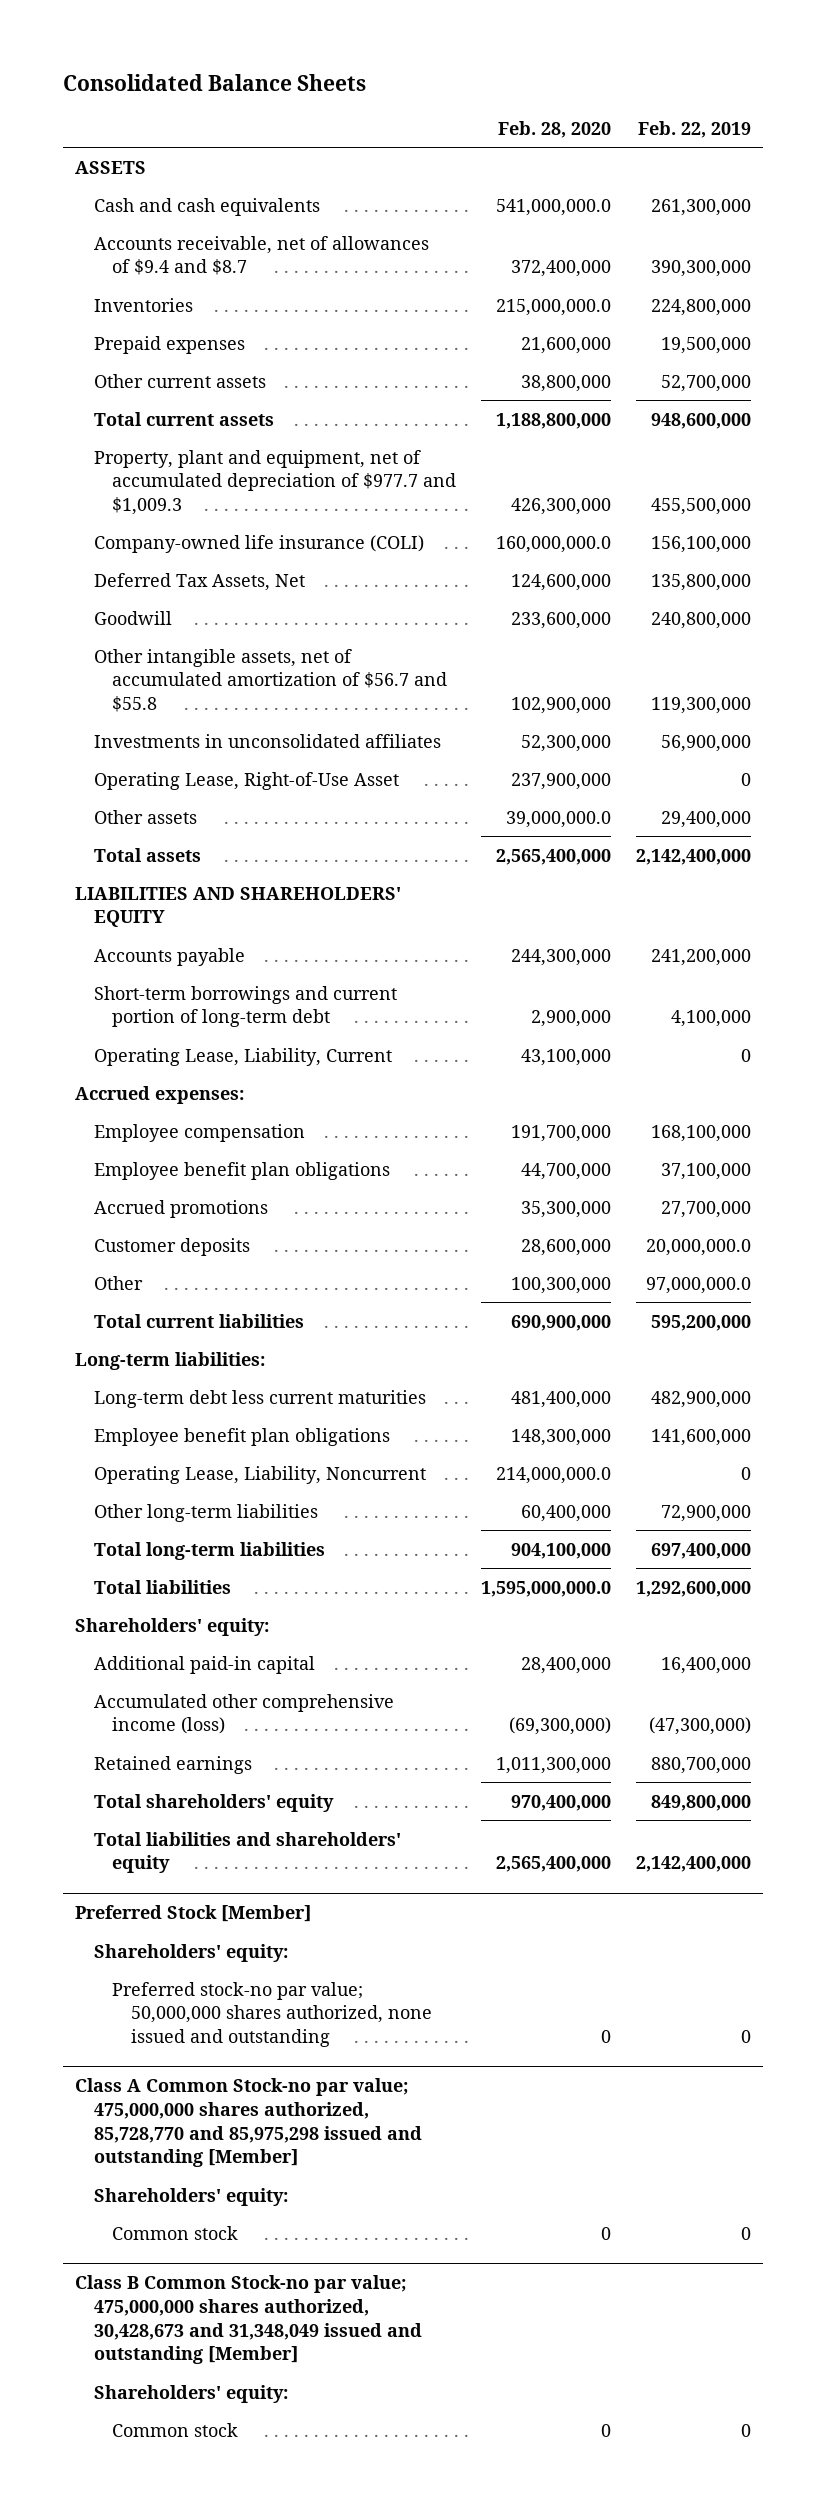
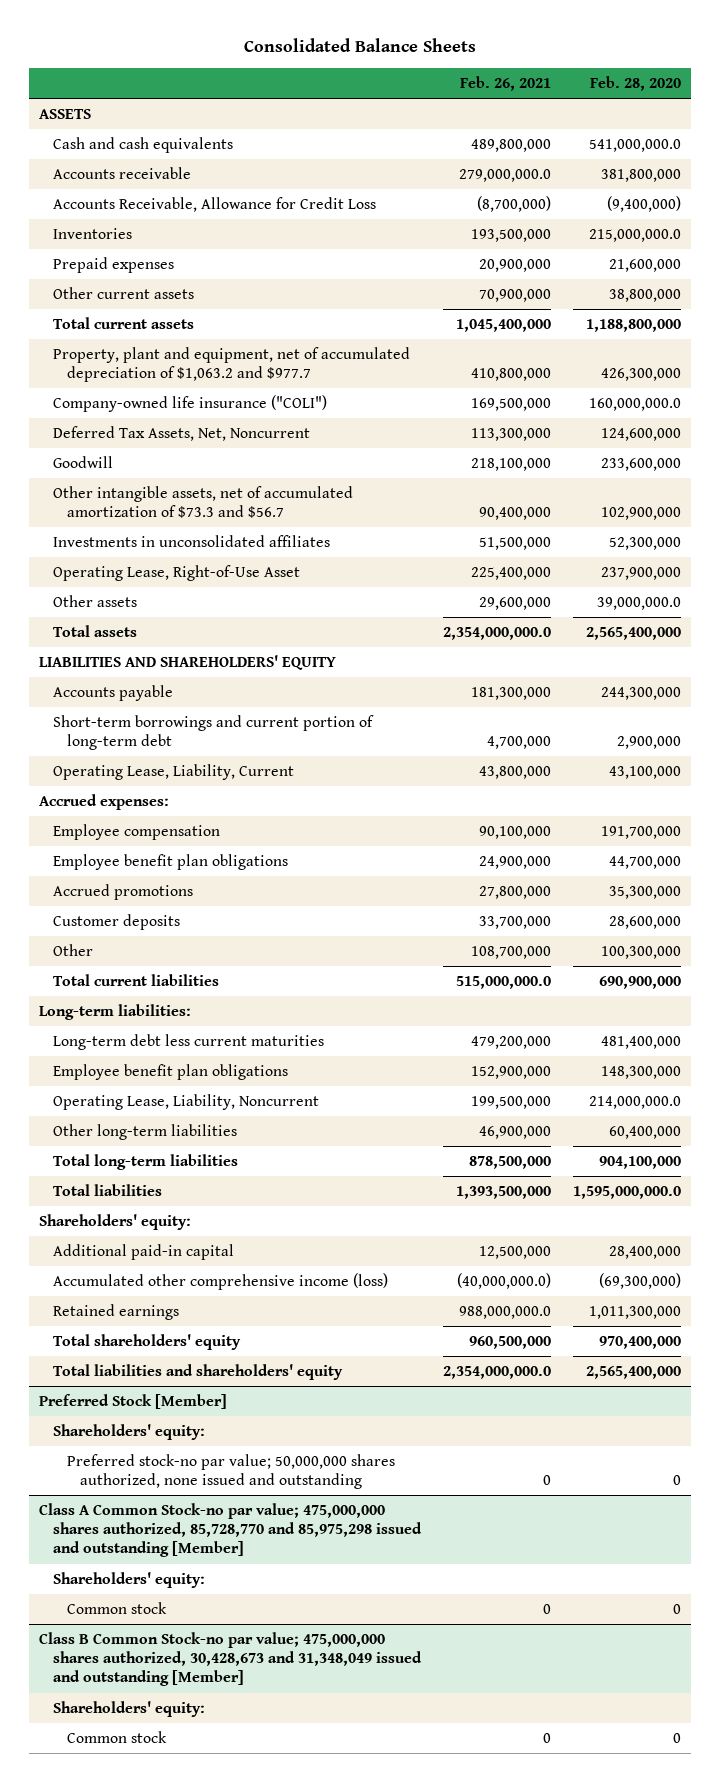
- | Feb. 28, 2020 | Feb. 22, 2019
+ | Feb. 26, 2021 | Feb. 28, 2020
- Accounts receivable, net of allowances of $9.4 and $8.7 | 372,400,000 | 390,300,000
+ Accounts receivable | 279,000,000.0 | 381,800,000
+ Accounts Receivable, Allowance for Credit Loss | (8,700,000) | (9,400,000)
- Property, plant and equipment, net of accumulated depreciation of $977.7 and $1,009.3 | 426,300,000 | 455,500,000
- Company-owned life insurance (COLI) | 160,000,000.0 | 156,100,000
- Deferred Tax Assets, Net | 124,600,000 | 135,800,000
+ Property, plant and equipment, net of accumulated depreciation of $1,063.2 and $977.7 | 410,800,000 | 426,300,000
+ Company-owned life insurance ("COLI") | 169,500,000 | 160,000,000.0
+ Deferred Tax Assets, Net, Noncurrent | 113,300,000 | 124,600,000
- Other intangible assets, net of accumulated amortization of $56.7 and $55.8 | 102,900,000 | 119,300,000
+ Other intangible assets, net of accumulated amortization of $73.3 and $56.7 | 90,400,000 | 102,900,000

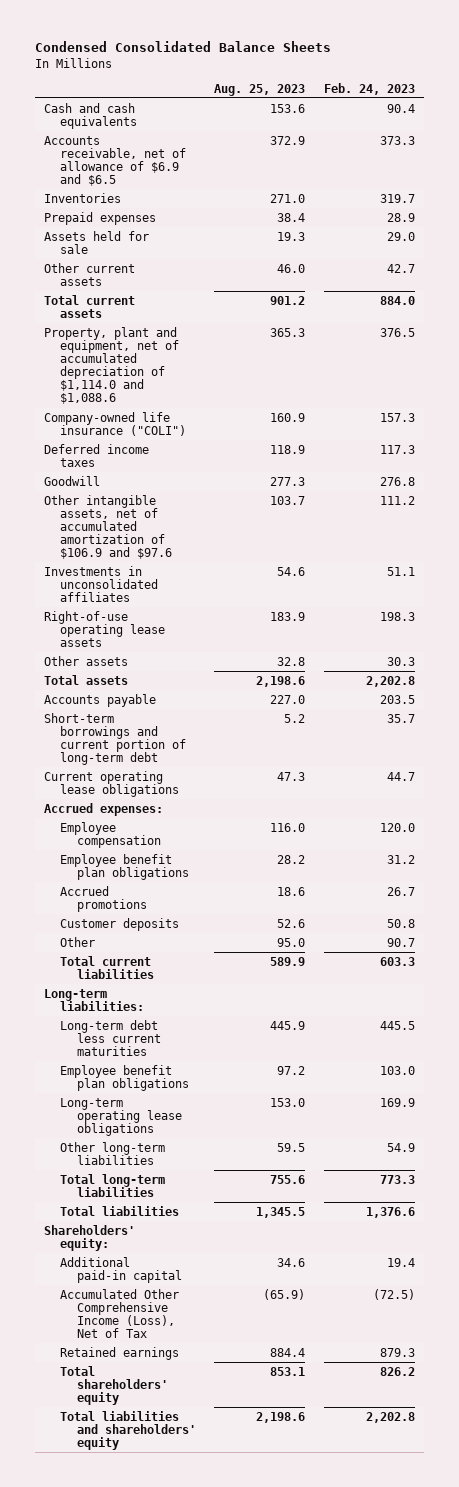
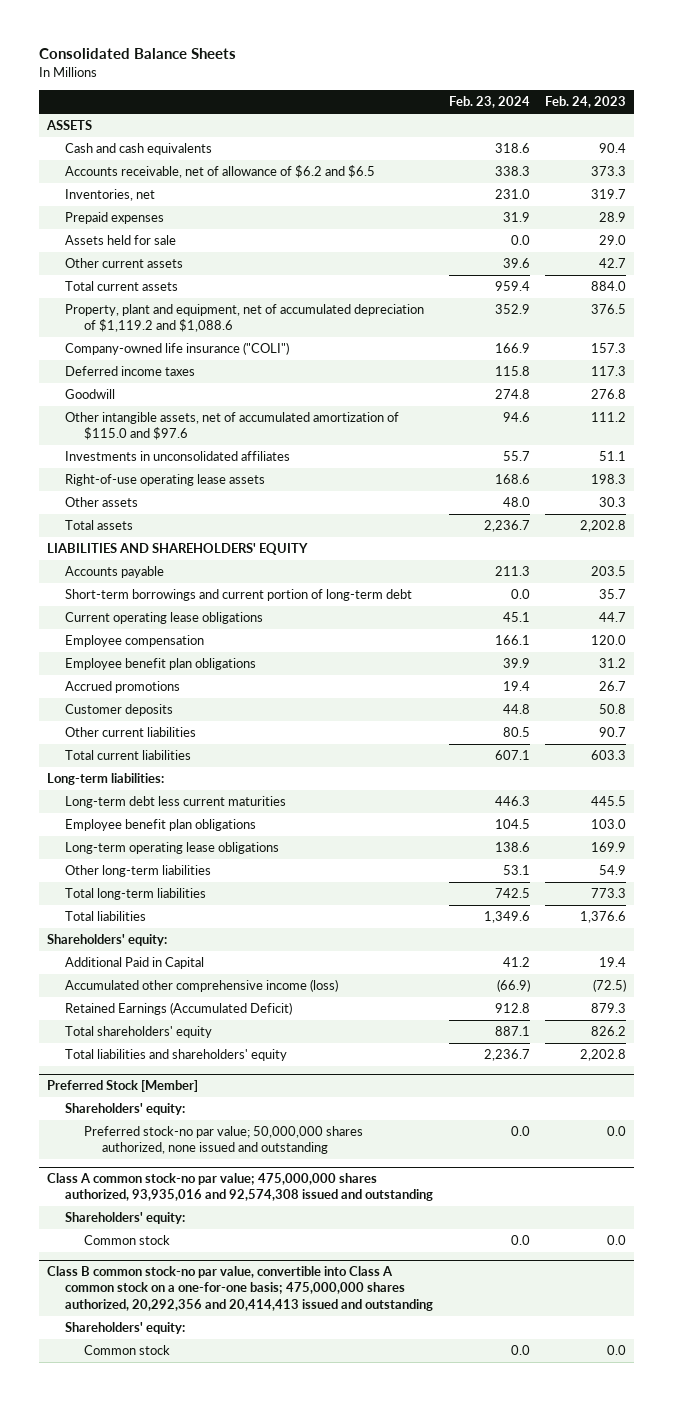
- Condensed Consolidated Balance Sheets
+ Consolidated Balance Sheets
- | Aug. 25, 2023 | Feb. 24, 2023
+ | Feb. 23, 2024 | Feb. 24, 2023
+ ASSETS
- Accounts receivable, net of allowance of $6.9 and $6.5 | 372.9 | 373.3
- Inventories | 271.0 | 319.7
+ Accounts receivable, net of allowance of $6.2 and $6.5 | 338.3 | 373.3
+ Inventories, net | 231.0 | 319.7
- Property, plant and equipment, net of accumulated depreciation of $1,114.0 and $1,088.6 | 365.3 | 376.5
+ Property, plant and equipment, net of accumulated depreciation of $1,119.2 and $1,088.6 | 352.9 | 376.5
- Other intangible assets, net of accumulated amortization of $106.9 and $97.6 | 103.7 | 111.2
+ Other intangible assets, net of accumulated amortization of $115.0 and $97.6 | 94.6 | 111.2
+ LIABILITIES AND SHAREHOLDERS' EQUITY
- Accrued expenses:
- Other | 95.0 | 90.7
+ Other current liabilities | 80.5 | 90.7
- Additional paid-in capital | 34.6 | 19.4
- Accumulated Other Comprehensive Income (Loss), Net of Tax | (65.9) | (72.5)
- Retained earnings | 884.4 | 879.3
+ Additional Paid in Capital | 41.2 | 19.4
+ Accumulated other comprehensive income (loss) | (66.9) | (72.5)
+ Retained Earnings (Accumulated Deficit) | 912.8 | 879.3
+ Preferred Stock [Member]
+ Shareholders' equity:
+ Preferred stock-no par value; 50,000,000 shares authorized, none issued and outstanding | 0.0 | 0.0
+ Class A common stock-no par value; 475,000,000 shares authorized, 93,935,016 and 92,574,308 issued and outstanding
+ Shareholders' equity:
+ Common stock | 0.0 | 0.0
+ Class B common stock-no par value, convertible into Class A common stock on a one-for-one basis; 475,000,000 shares authorized, 20,292,356 and 20,414,413 issued and outstanding
+ Shareholders' equity:
+ Common stock | 0.0 | 0.0

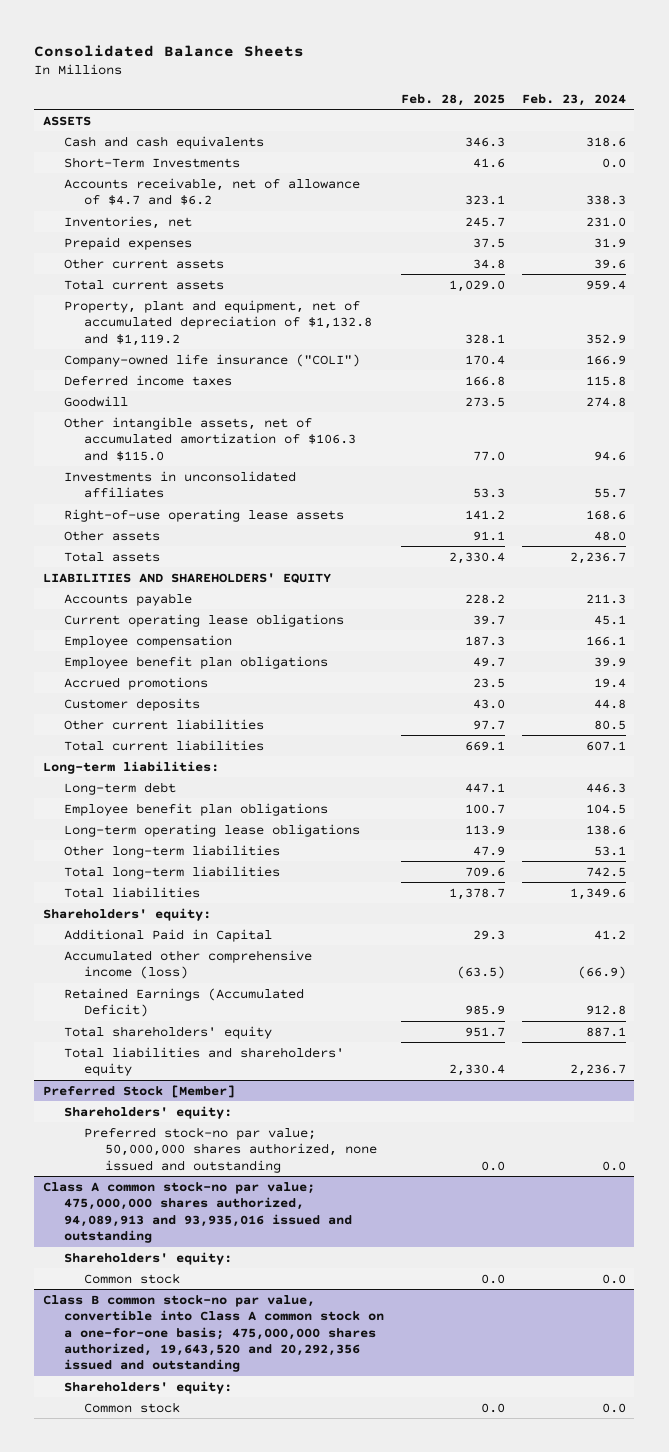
- | Feb. 23, 2024 | Feb. 24, 2023
+ | Feb. 28, 2025 | Feb. 23, 2024
- Accounts receivable, net of allowance of $6.2 and $6.5 | 338.3 | 373.3
+ Short-Term Investments | 41.6 | 0.0
+ Accounts receivable, net of allowance of $4.7 and $6.2 | 323.1 | 338.3
- Assets held for sale | 0.0 | 29.0
- Property, plant and equipment, net of accumulated depreciation of $1,119.2 and $1,088.6 | 352.9 | 376.5
+ Property, plant and equipment, net of accumulated depreciation of $1,132.8 and $1,119.2 | 328.1 | 352.9
- Other intangible assets, net of accumulated amortization of $115.0 and $97.6 | 94.6 | 111.2
+ Other intangible assets, net of accumulated amortization of $106.3 and $115.0 | 77.0 | 94.6
- Short-term borrowings and current portion of long-term debt | 0.0 | 35.7
- Long-term debt less current maturities | 446.3 | 445.5
+ Long-term debt | 447.1 | 446.3
- Class A common stock-no par value; 475,000,000 shares authorized, 93,935,016 and 92,574,308 issued and outstanding
+ Class A common stock-no par value; 475,000,000 shares authorized, 94,089,913 and 93,935,016 issued and outstanding
- Class B common stock-no par value, convertible into Class A common stock on a one-for-one basis; 475,000,000 shares authorized, 20,292,356 and 20,414,413 issued and outstanding
+ Class B common stock-no par value, convertible into Class A common stock on a one-for-one basis; 475,000,000 shares authorized, 19,643,520 and 20,292,356 issued and outstanding

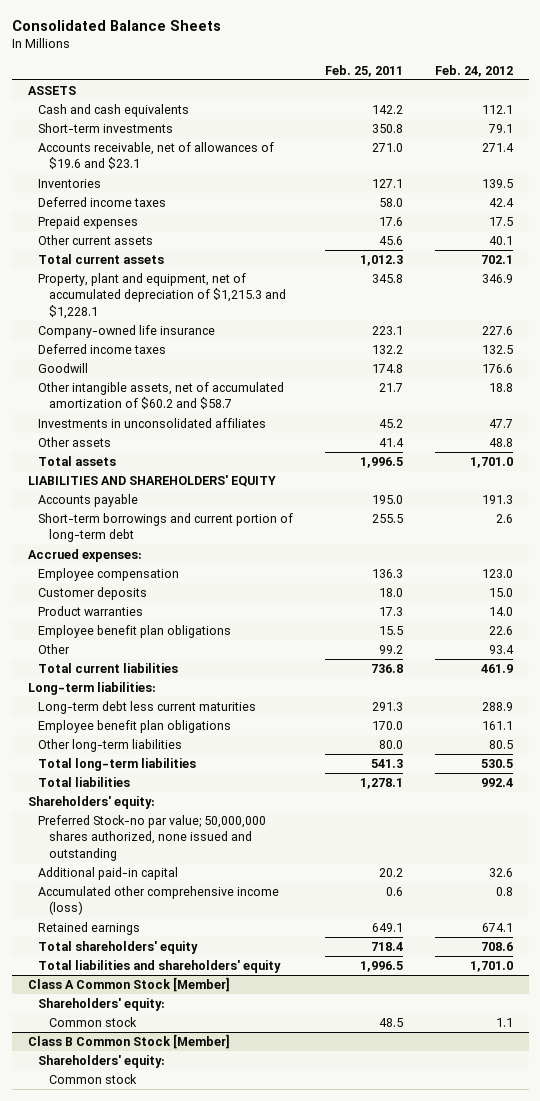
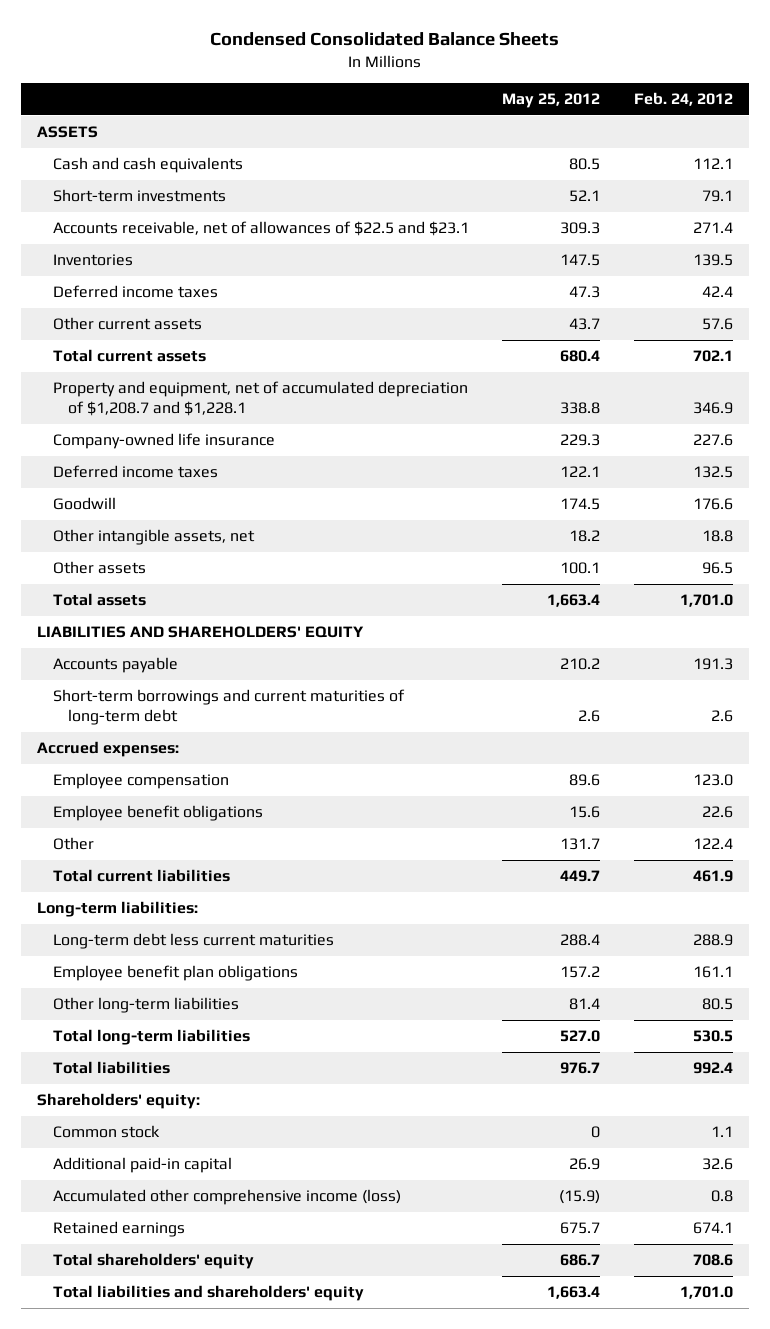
- Consolidated Balance Sheets
+ Condensed Consolidated Balance Sheets
- | Feb. 25, 2011 | Feb. 24, 2012
+ | May 25, 2012 | Feb. 24, 2012
- Accounts receivable, net of allowances of $19.6 and $23.1 | 271.0 | 271.4
+ Accounts receivable, net of allowances of $22.5 and $23.1 | 309.3 | 271.4
- Prepaid expenses | 17.6 | 17.5
- Other current assets | 45.6 | 40.1
+ Other current assets | 43.7 | 57.6
- Property, plant and equipment, net of accumulated depreciation of $1,215.3 and $1,228.1 | 345.8 | 346.9
+ Property and equipment, net of accumulated depreciation of $1,208.7 and $1,228.1 | 338.8 | 346.9
- Other intangible assets, net of accumulated amortization of $60.2 and $58.7 | 21.7 | 18.8
- Investments in unconsolidated affiliates | 45.2 | 47.7
- Other assets | 41.4 | 48.8
+ Other intangible assets, net | 18.2 | 18.8
+ Other assets | 100.1 | 96.5
- Short-term borrowings and current portion of long-term debt | 255.5 | 2.6
+ Short-term borrowings and current maturities of long-term debt | 2.6 | 2.6
- Customer deposits | 18.0 | 15.0
- Product warranties | 17.3 | 14.0
- Employee benefit plan obligations | 15.5 | 22.6
- Other | 99.2 | 93.4
+ Employee benefit obligations | 15.6 | 22.6
+ Other | 131.7 | 122.4
- Preferred Stock-no par value; 50,000,000 shares authorized, none issued and outstanding
+ Common stock | 0 | 1.1
- Class A Common Stock [Member]
- Shareholders' equity:
- Common stock | 48.5 | 1.1
- Class B Common Stock [Member]
- Shareholders' equity:
- Common stock

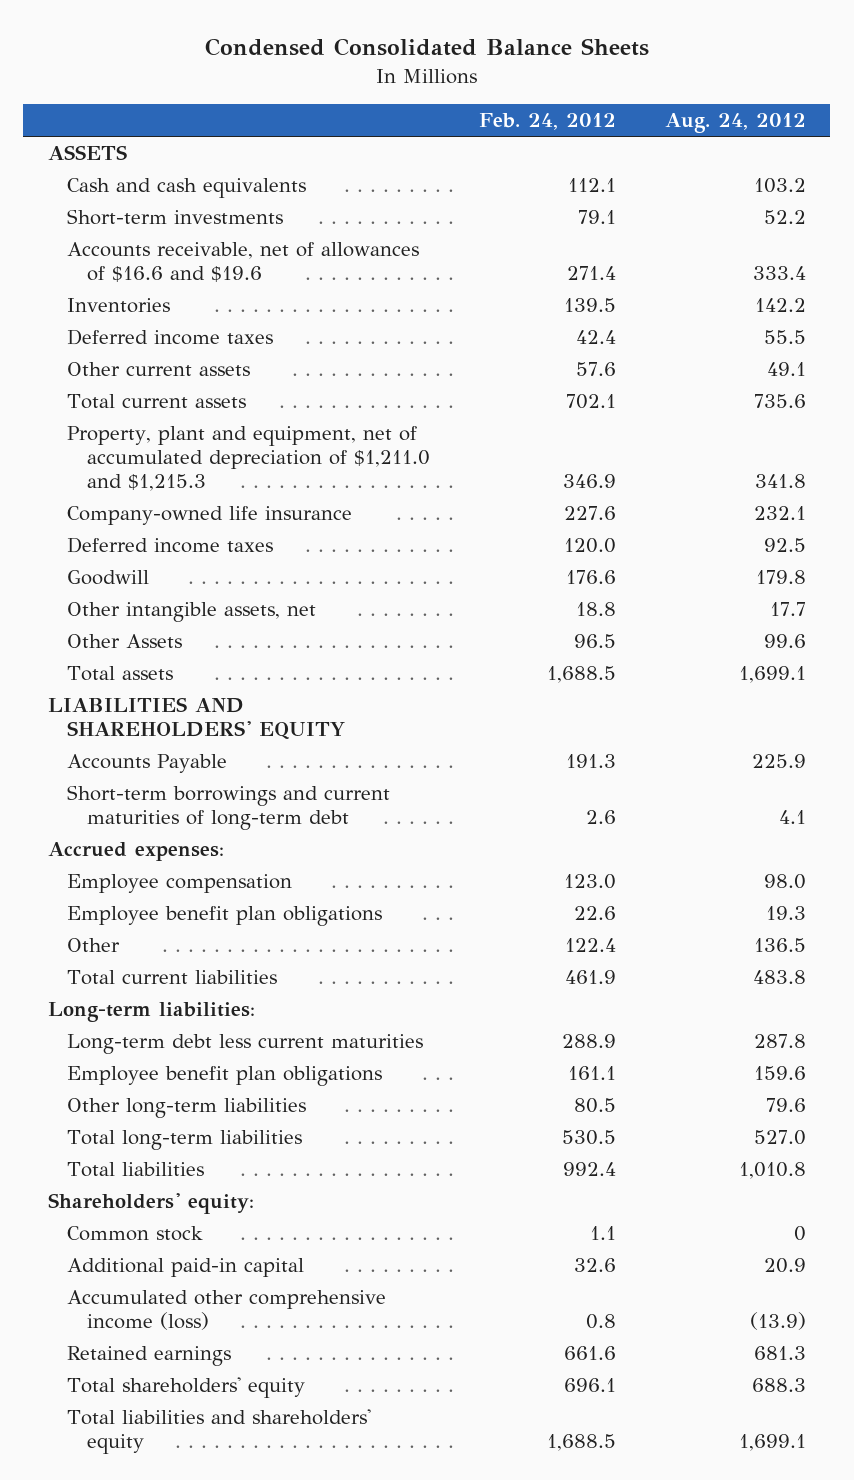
- | May 25, 2012 | Feb. 24, 2012
+ | Feb. 24, 2012 | Aug. 24, 2012
- Accounts receivable, net of allowances of $22.5 and $23.1 | 309.3 | 271.4
+ Accounts receivable, net of allowances of $16.6 and $19.6 | 271.4 | 333.4
- Property and equipment, net of accumulated depreciation of $1,208.7 and $1,228.1 | 338.8 | 346.9
+ Property, plant and equipment, net of accumulated depreciation of $1,211.0 and $1,215.3 | 346.9 | 341.8
- Deferred income taxes | 122.1 | 132.5
+ Deferred income taxes | 120.0 | 92.5
- Other assets | 100.1 | 96.5
- Total assets | 1,663.4 | 1,701.0
+ Other Assets | 96.5 | 99.6
+ Total assets | 1,688.5 | 1,699.1
- Accounts payable | 210.2 | 191.3
+ Accounts Payable | 191.3 | 225.9
- Employee benefit obligations | 15.6 | 22.6
+ Employee benefit plan obligations | 22.6 | 19.3
- Retained earnings | 675.7 | 674.1
- Total shareholders' equity | 686.7 | 708.6
- Total liabilities and shareholders' equity | 1,663.4 | 1,701.0
+ Retained earnings | 661.6 | 681.3
+ Total shareholders' equity | 696.1 | 688.3
+ Total liabilities and shareholders' equity | 1,688.5 | 1,699.1

